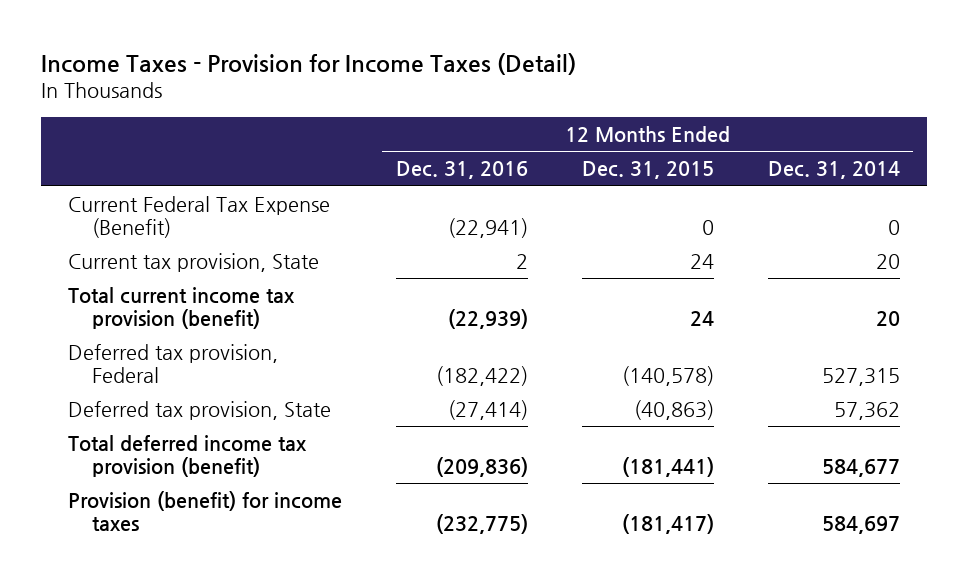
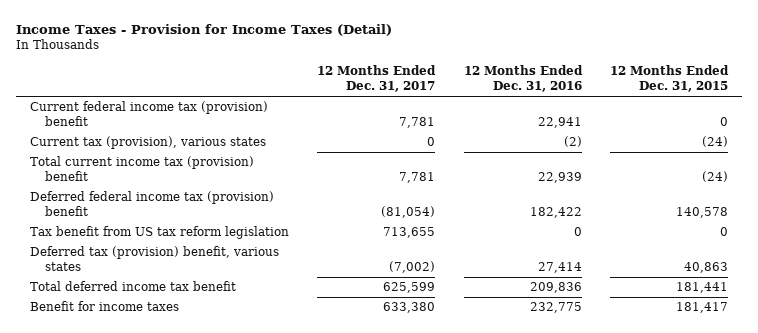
- | 12 Months Ended Dec. 31, 2016 | 12 Months Ended Dec. 31, 2015 | 12 Months Ended Dec. 31, 2014
+ | 12 Months Ended Dec. 31, 2017 | 12 Months Ended Dec. 31, 2016 | 12 Months Ended Dec. 31, 2015
- Current Federal Tax Expense (Benefit) | (22,941) | 0 | 0
- Current tax provision, State | 2 | 24 | 20
- Total current income tax provision (benefit) | (22,939) | 24 | 20
- Deferred tax provision, Federal | (182,422) | (140,578) | 527,315
- Deferred tax provision, State | (27,414) | (40,863) | 57,362
- Total deferred income tax provision (benefit) | (209,836) | (181,441) | 584,677
- Provision (benefit) for income taxes | (232,775) | (181,417) | 584,697
+ Current federal income tax (provision) benefit | 7,781 | 22,941 | 0
+ Current tax (provision), various states | 0 | (2) | (24)
+ Total current income tax (provision) benefit | 7,781 | 22,939 | (24)
+ Deferred federal income tax (provision) benefit | (81,054) | 182,422 | 140,578
+ Tax benefit from US tax reform legislation | 713,655 | 0 | 0
+ Deferred tax (provision) benefit, various states | (7,002) | 27,414 | 40,863
+ Total deferred income tax benefit | 625,599 | 209,836 | 181,441
+ Benefit for income taxes | 633,380 | 232,775 | 181,417

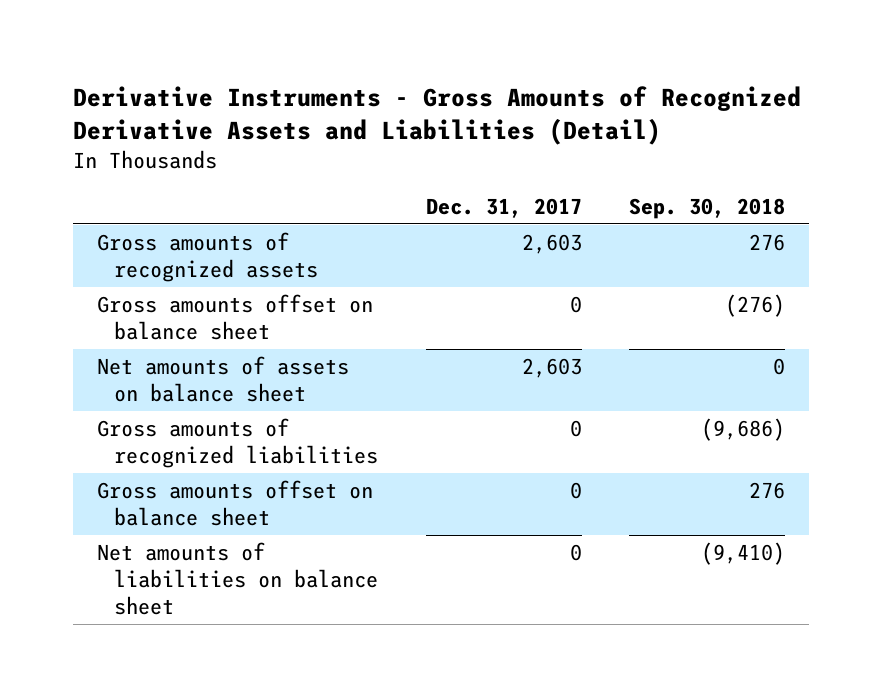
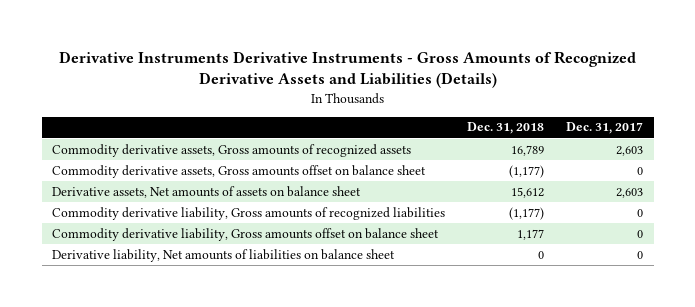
- Derivative Instruments - Gross Amounts of Recognized Derivative Assets and Liabilities (Detail)
+ Derivative Instruments Derivative Instruments - Gross Amounts of Recognized Derivative Assets and Liabilities (Details)
- | Dec. 31, 2017 | Sep. 30, 2018
+ | Dec. 31, 2018 | Dec. 31, 2017
- Gross amounts of recognized assets | 2,603 | 276
- Gross amounts offset on balance sheet | 0 | (276)
- Net amounts of assets on balance sheet | 2,603 | 0
- Gross amounts of recognized liabilities | 0 | (9,686)
- Gross amounts offset on balance sheet | 0 | 276
- Net amounts of liabilities on balance sheet | 0 | (9,410)
+ Commodity derivative assets, Gross amounts of recognized assets | 16,789 | 2,603
+ Commodity derivative assets, Gross amounts offset on balance sheet | (1,177) | 0
+ Derivative assets, Net amounts of assets on balance sheet | 15,612 | 2,603
+ Commodity derivative liability, Gross amounts of recognized liabilities | (1,177) | 0
+ Commodity derivative liability, Gross amounts offset on balance sheet | 1,177 | 0
+ Derivative liability, Net amounts of liabilities on balance sheet | 0 | 0

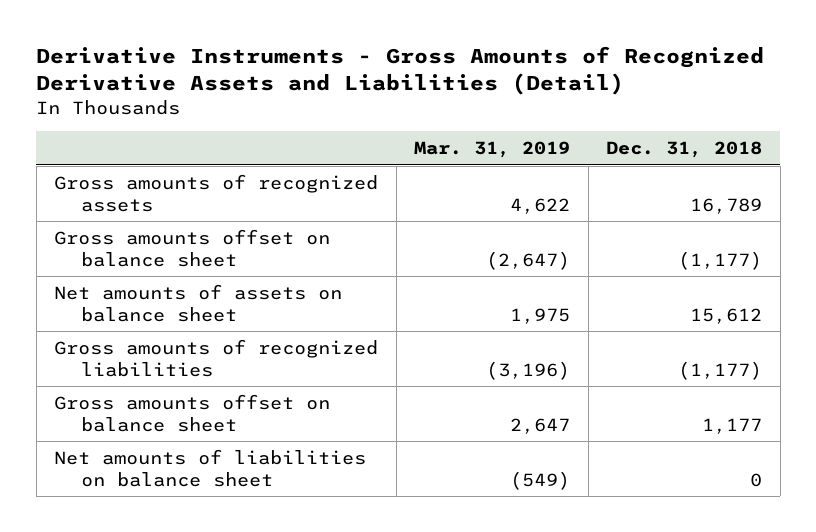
- Derivative Instruments Derivative Instruments - Gross Amounts of Recognized Derivative Assets and Liabilities (Details)
+ Derivative Instruments - Gross Amounts of Recognized Derivative Assets and Liabilities (Detail)
- | Dec. 31, 2018 | Dec. 31, 2017
+ | Mar. 31, 2019 | Dec. 31, 2018
- Commodity derivative assets, Gross amounts of recognized assets | 16,789 | 2,603
- Commodity derivative assets, Gross amounts offset on balance sheet | (1,177) | 0
- Derivative assets, Net amounts of assets on balance sheet | 15,612 | 2,603
- Commodity derivative liability, Gross amounts of recognized liabilities | (1,177) | 0
- Commodity derivative liability, Gross amounts offset on balance sheet | 1,177 | 0
- Derivative liability, Net amounts of liabilities on balance sheet | 0 | 0
+ Gross amounts of recognized assets | 4,622 | 16,789
+ Gross amounts offset on balance sheet | (2,647) | (1,177)
+ Net amounts of assets on balance sheet | 1,975 | 15,612
+ Gross amounts of recognized liabilities | (3,196) | (1,177)
+ Gross amounts offset on balance sheet | 2,647 | 1,177
+ Net amounts of liabilities on balance sheet | (549) | 0

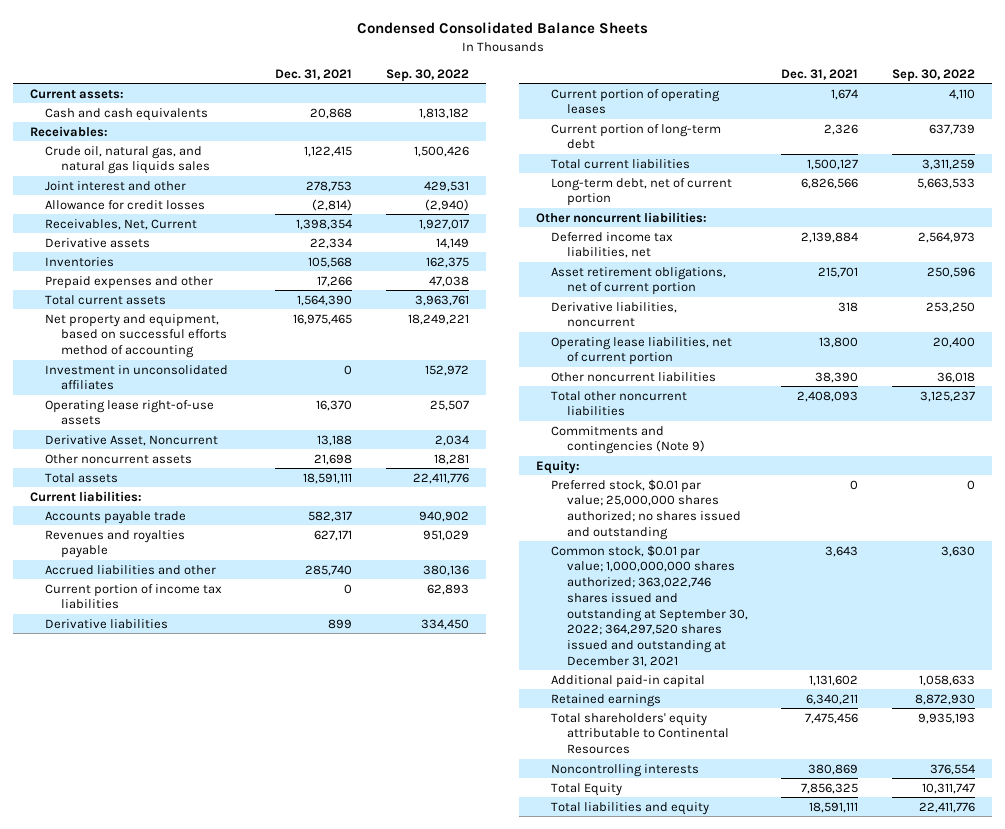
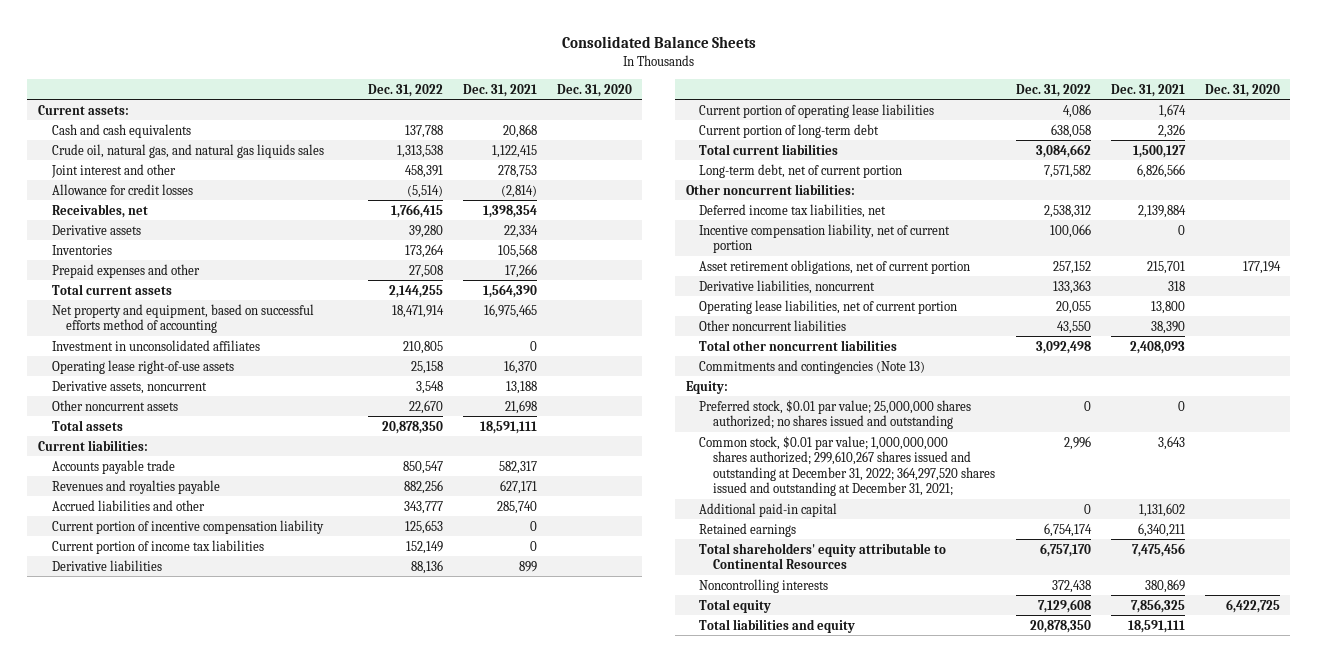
- Condensed Consolidated Balance Sheets
+ Consolidated Balance Sheets
- | Dec. 31, 2021 | Sep. 30, 2022
+ | Dec. 31, 2022 | Dec. 31, 2021 | Dec. 31, 2020
- Receivables:
- Receivables, Net, Current | 1,398,354 | 1,927,017
+ Receivables, net | 1,766,415 | 1,398,354 |
- Derivative Asset, Noncurrent | 13,188 | 2,034
+ Derivative assets, noncurrent | 3,548 | 13,188 |
+ Current portion of incentive compensation liability | 125,653 | 0 |
- Current portion of operating leases | 1,674 | 4,110
+ Current portion of operating lease liabilities | 4,086 | 1,674 |
+ Incentive compensation liability, net of current portion | 100,066 | 0 |
- Commitments and contingencies (Note 9)
+ Commitments and contingencies (Note 13)
- Common stock, $0.01 par value; 1,000,000,000 shares authorized; 363,022,746 shares issued and outstanding at September 30, 2022; 364,297,520 shares issued and outstanding at December 31, 2021 | 3,643 | 3,630
+ Common stock, $0.01 par value; 1,000,000,000 shares authorized; 299,610,267 shares issued and outstanding at December 31, 2022; 364,297,520 shares issued and outstanding at December 31, 2021; | 2,996 | 3,643 |
- Total Equity | 7,856,325 | 10,311,747
+ Total equity | 7,129,608 | 7,856,325 | 6,422,725

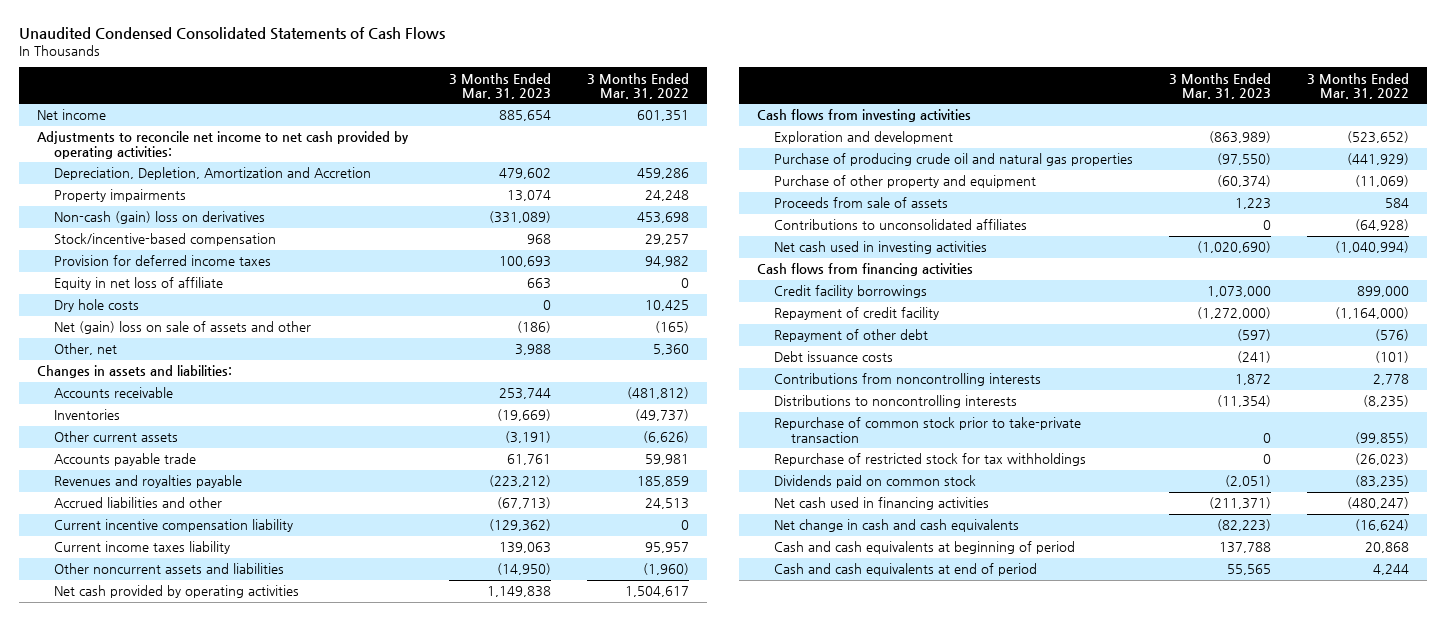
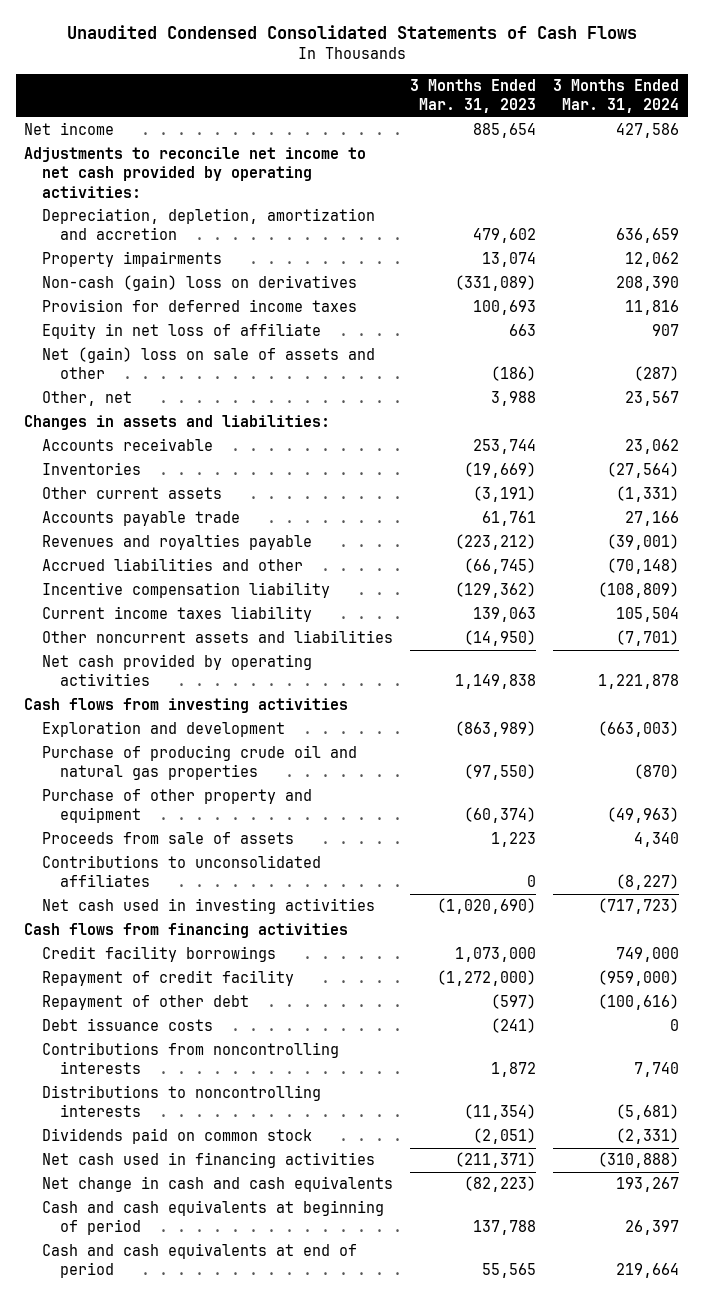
- | 3 Months Ended Mar. 31, 2023 | 3 Months Ended Mar. 31, 2022
+ | 3 Months Ended Mar. 31, 2023 | 3 Months Ended Mar. 31, 2024
- Depreciation, Depletion, Amortization and Accretion | 479,602 | 459,286
+ Depreciation, depletion, amortization and accretion | 479,602 | 636,659
- Stock/incentive-based compensation | 968 | 29,257
- Dry hole costs | 0 | 10,425
- Accrued liabilities and other | (67,713) | 24,513
- Current incentive compensation liability | (129,362) | 0
+ Accrued liabilities and other | (66,745) | (70,148)
+ Incentive compensation liability | (129,362) | (108,809)
- Repurchase of common stock prior to take-private transaction | 0 | (99,855)
- Repurchase of restricted stock for tax withholdings | 0 | (26,023)

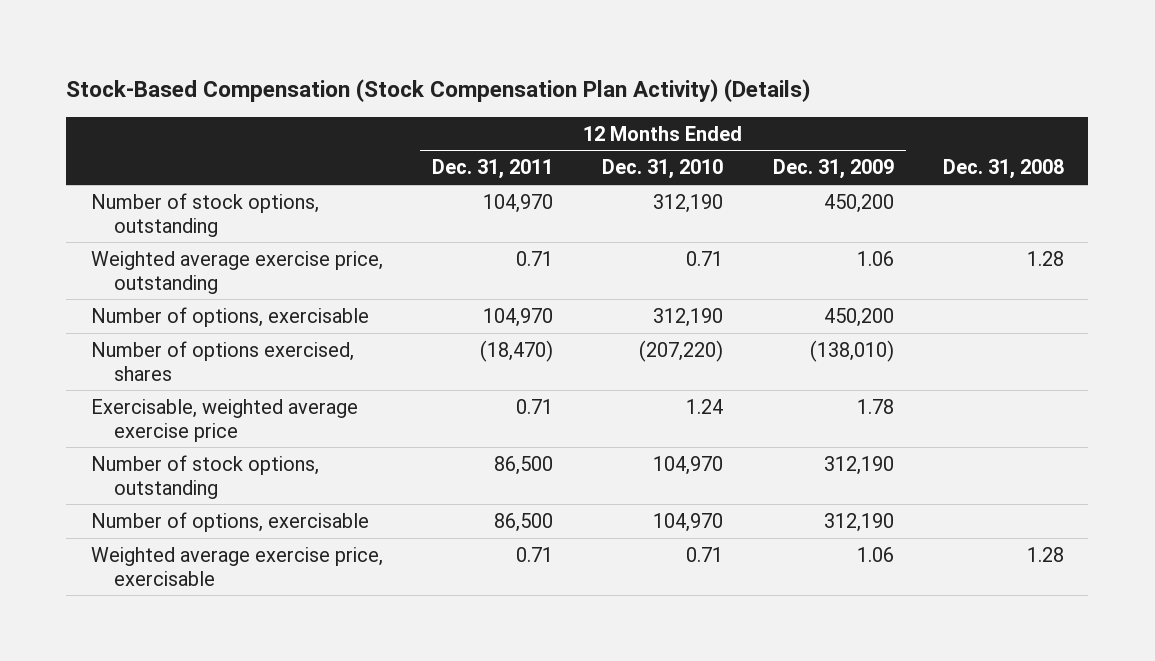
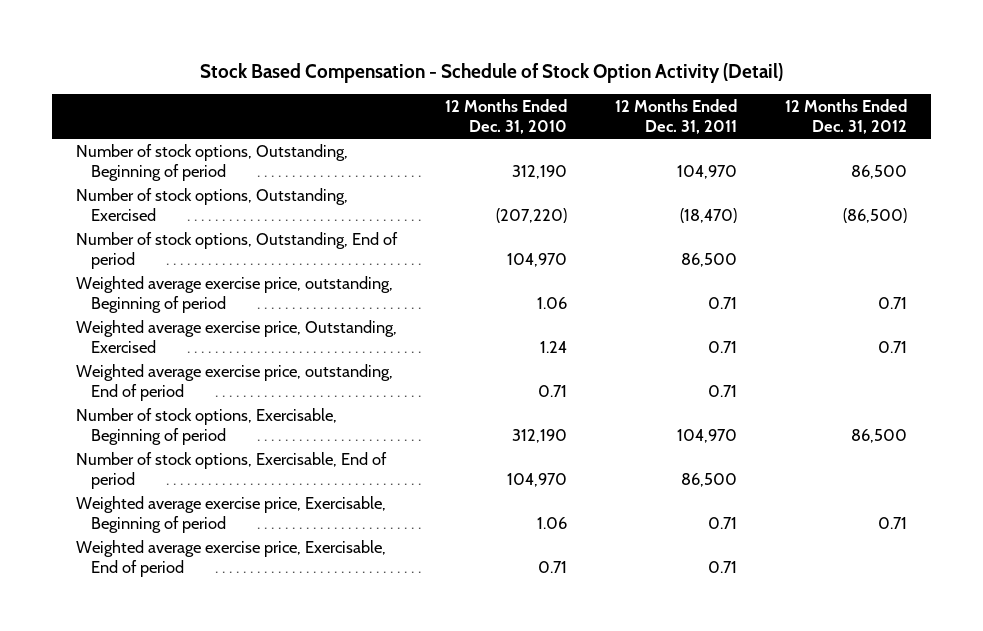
- Stock-Based Compensation (Stock Compensation Plan Activity) (Details)
+ Stock Based Compensation - Schedule of Stock Option Activity (Detail)
- | 12 Months Ended Dec. 31, 2011 | 12 Months Ended Dec. 31, 2010 | 12 Months Ended Dec. 31, 2009 | Dec. 31, 2008
+ | 12 Months Ended Dec. 31, 2010 | 12 Months Ended Dec. 31, 2011 | 12 Months Ended Dec. 31, 2012
- Number of stock options, outstanding | 104,970 | 312,190 | 450,200 |
- Weighted average exercise price, outstanding | 0.71 | 0.71 | 1.06 | 1.28
- Number of options, exercisable | 104,970 | 312,190 | 450,200 |
- Number of options exercised, shares | (18,470) | (207,220) | (138,010) |
- Exercisable, weighted average exercise price | 0.71 | 1.24 | 1.78 |
- Number of stock options, outstanding | 86,500 | 104,970 | 312,190 |
- Number of options, exercisable | 86,500 | 104,970 | 312,190 |
- Weighted average exercise price, exercisable | 0.71 | 0.71 | 1.06 | 1.28
+ Number of stock options, Outstanding, Beginning of period | 312,190 | 104,970 | 86,500
+ Number of stock options, Outstanding, Exercised | (207,220) | (18,470) | (86,500)
+ Number of stock options, Outstanding, End of period | 104,970 | 86,500 |
+ Weighted average exercise price, outstanding, Beginning of period | 1.06 | 0.71 | 0.71
+ Weighted average exercise price, Outstanding, Exercised | 1.24 | 0.71 | 0.71
+ Weighted average exercise price, outstanding, End of period | 0.71 | 0.71 |
+ Number of stock options, Exercisable, Beginning of period | 312,190 | 104,970 | 86,500
+ Number of stock options, Exercisable, End of period | 104,970 | 86,500 |
+ Weighted average exercise price, Exercisable, Beginning of period | 1.06 | 0.71 | 0.71
+ Weighted average exercise price, Exercisable, End of period | 0.71 | 0.71 |

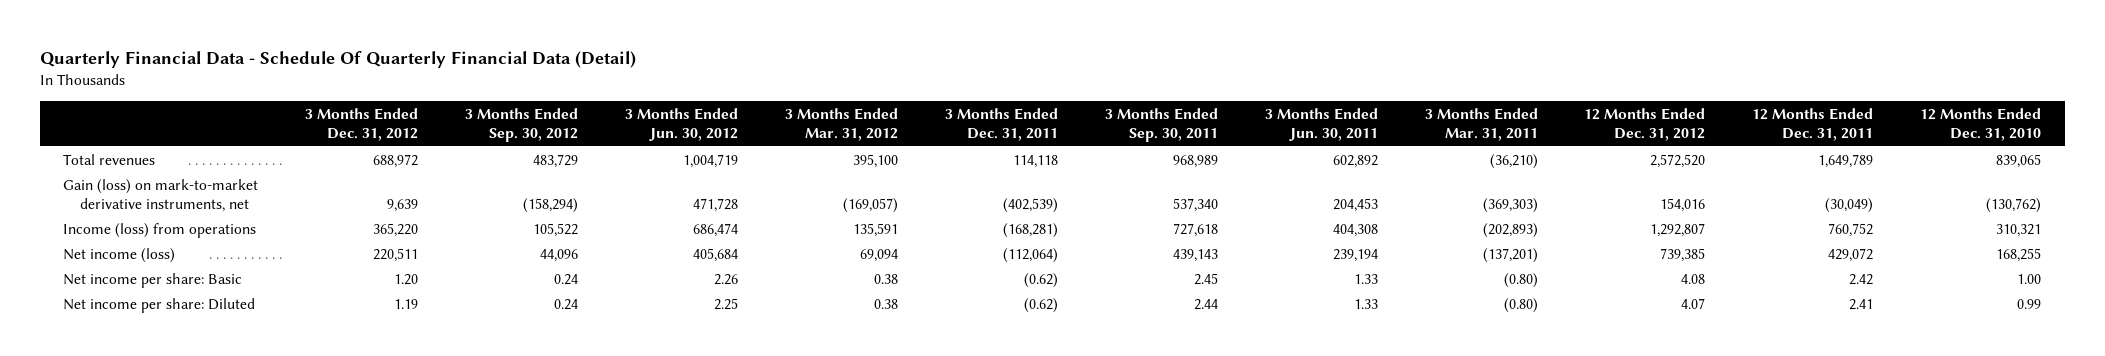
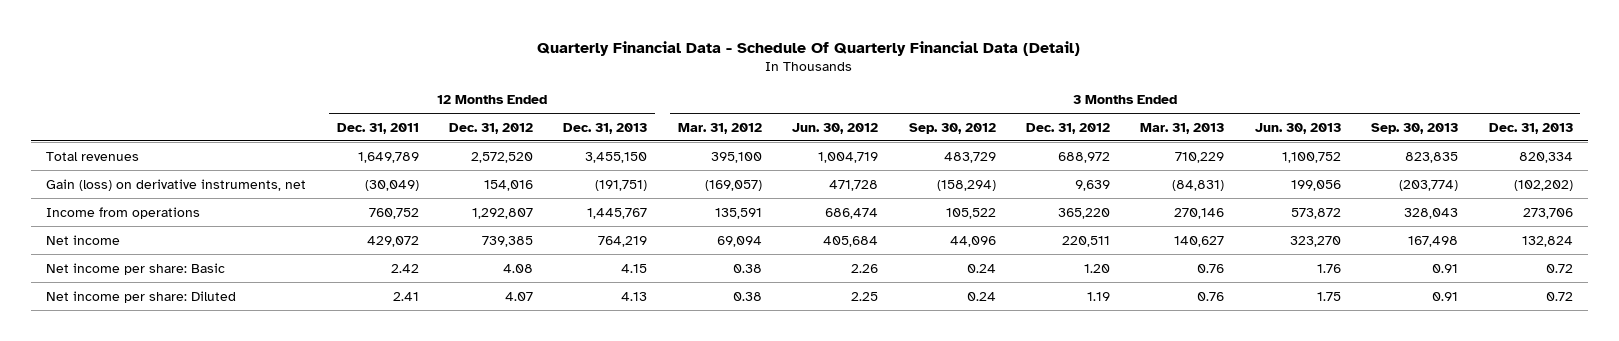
- | 3 Months Ended Dec. 31, 2012 | 3 Months Ended Sep. 30, 2012 | 3 Months Ended Jun. 30, 2012 | 3 Months Ended Mar. 31, 2012 | 3 Months Ended Dec. 31, 2011 | 3 Months Ended Sep. 30, 2011 | 3 Months Ended Jun. 30, 2011 | 3 Months Ended Mar. 31, 2011 | 12 Months Ended Dec. 31, 2012 | 12 Months Ended Dec. 31, 2011 | 12 Months Ended Dec. 31, 2010
+ | 12 Months Ended Dec. 31, 2011 | 12 Months Ended Dec. 31, 2012 | 12 Months Ended Dec. 31, 2013 | 3 Months Ended Mar. 31, 2012 | 3 Months Ended Jun. 30, 2012 | 3 Months Ended Sep. 30, 2012 | 3 Months Ended Dec. 31, 2012 | 3 Months Ended Mar. 31, 2013 | 3 Months Ended Jun. 30, 2013 | 3 Months Ended Sep. 30, 2013 | 3 Months Ended Dec. 31, 2013
- Gain (loss) on mark-to-market derivative instruments, net | 9,639 | (158,294) | 471,728 | (169,057) | (402,539) | 537,340 | 204,453 | (369,303) | 154,016 | (30,049) | (130,762)
- Income (loss) from operations | 365,220 | 105,522 | 686,474 | 135,591 | (168,281) | 727,618 | 404,308 | (202,893) | 1,292,807 | 760,752 | 310,321
- Net income (loss) | 220,511 | 44,096 | 405,684 | 69,094 | (112,064) | 439,143 | 239,194 | (137,201) | 739,385 | 429,072 | 168,255
+ Gain (loss) on derivative instruments, net | (30,049) | 154,016 | (191,751) | (169,057) | 471,728 | (158,294) | 9,639 | (84,831) | 199,056 | (203,774) | (102,202)
+ Income from operations | 760,752 | 1,292,807 | 1,445,767 | 135,591 | 686,474 | 105,522 | 365,220 | 270,146 | 573,872 | 328,043 | 273,706
+ Net income | 429,072 | 739,385 | 764,219 | 69,094 | 405,684 | 44,096 | 220,511 | 140,627 | 323,270 | 167,498 | 132,824

